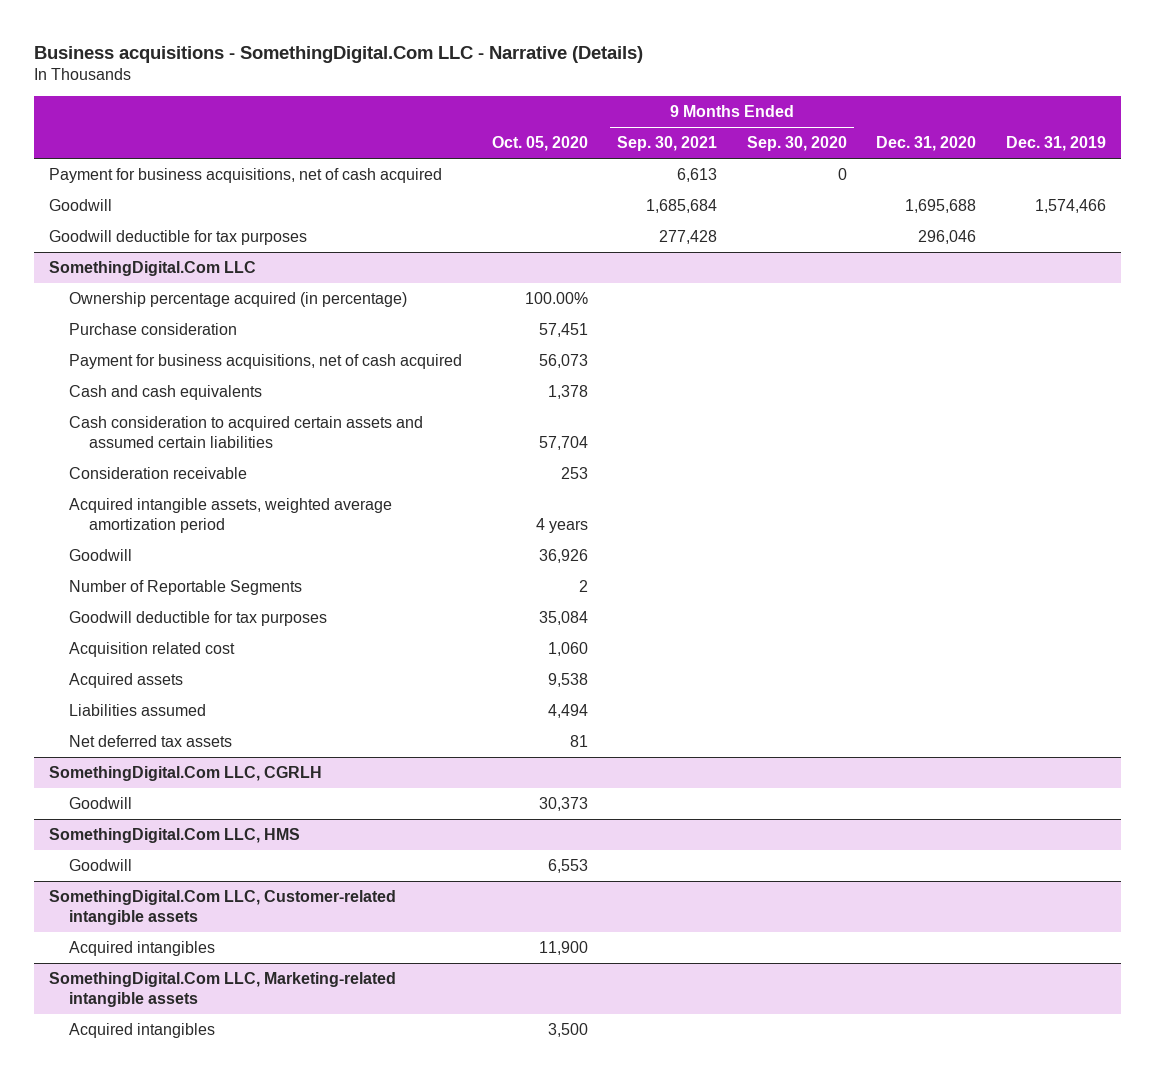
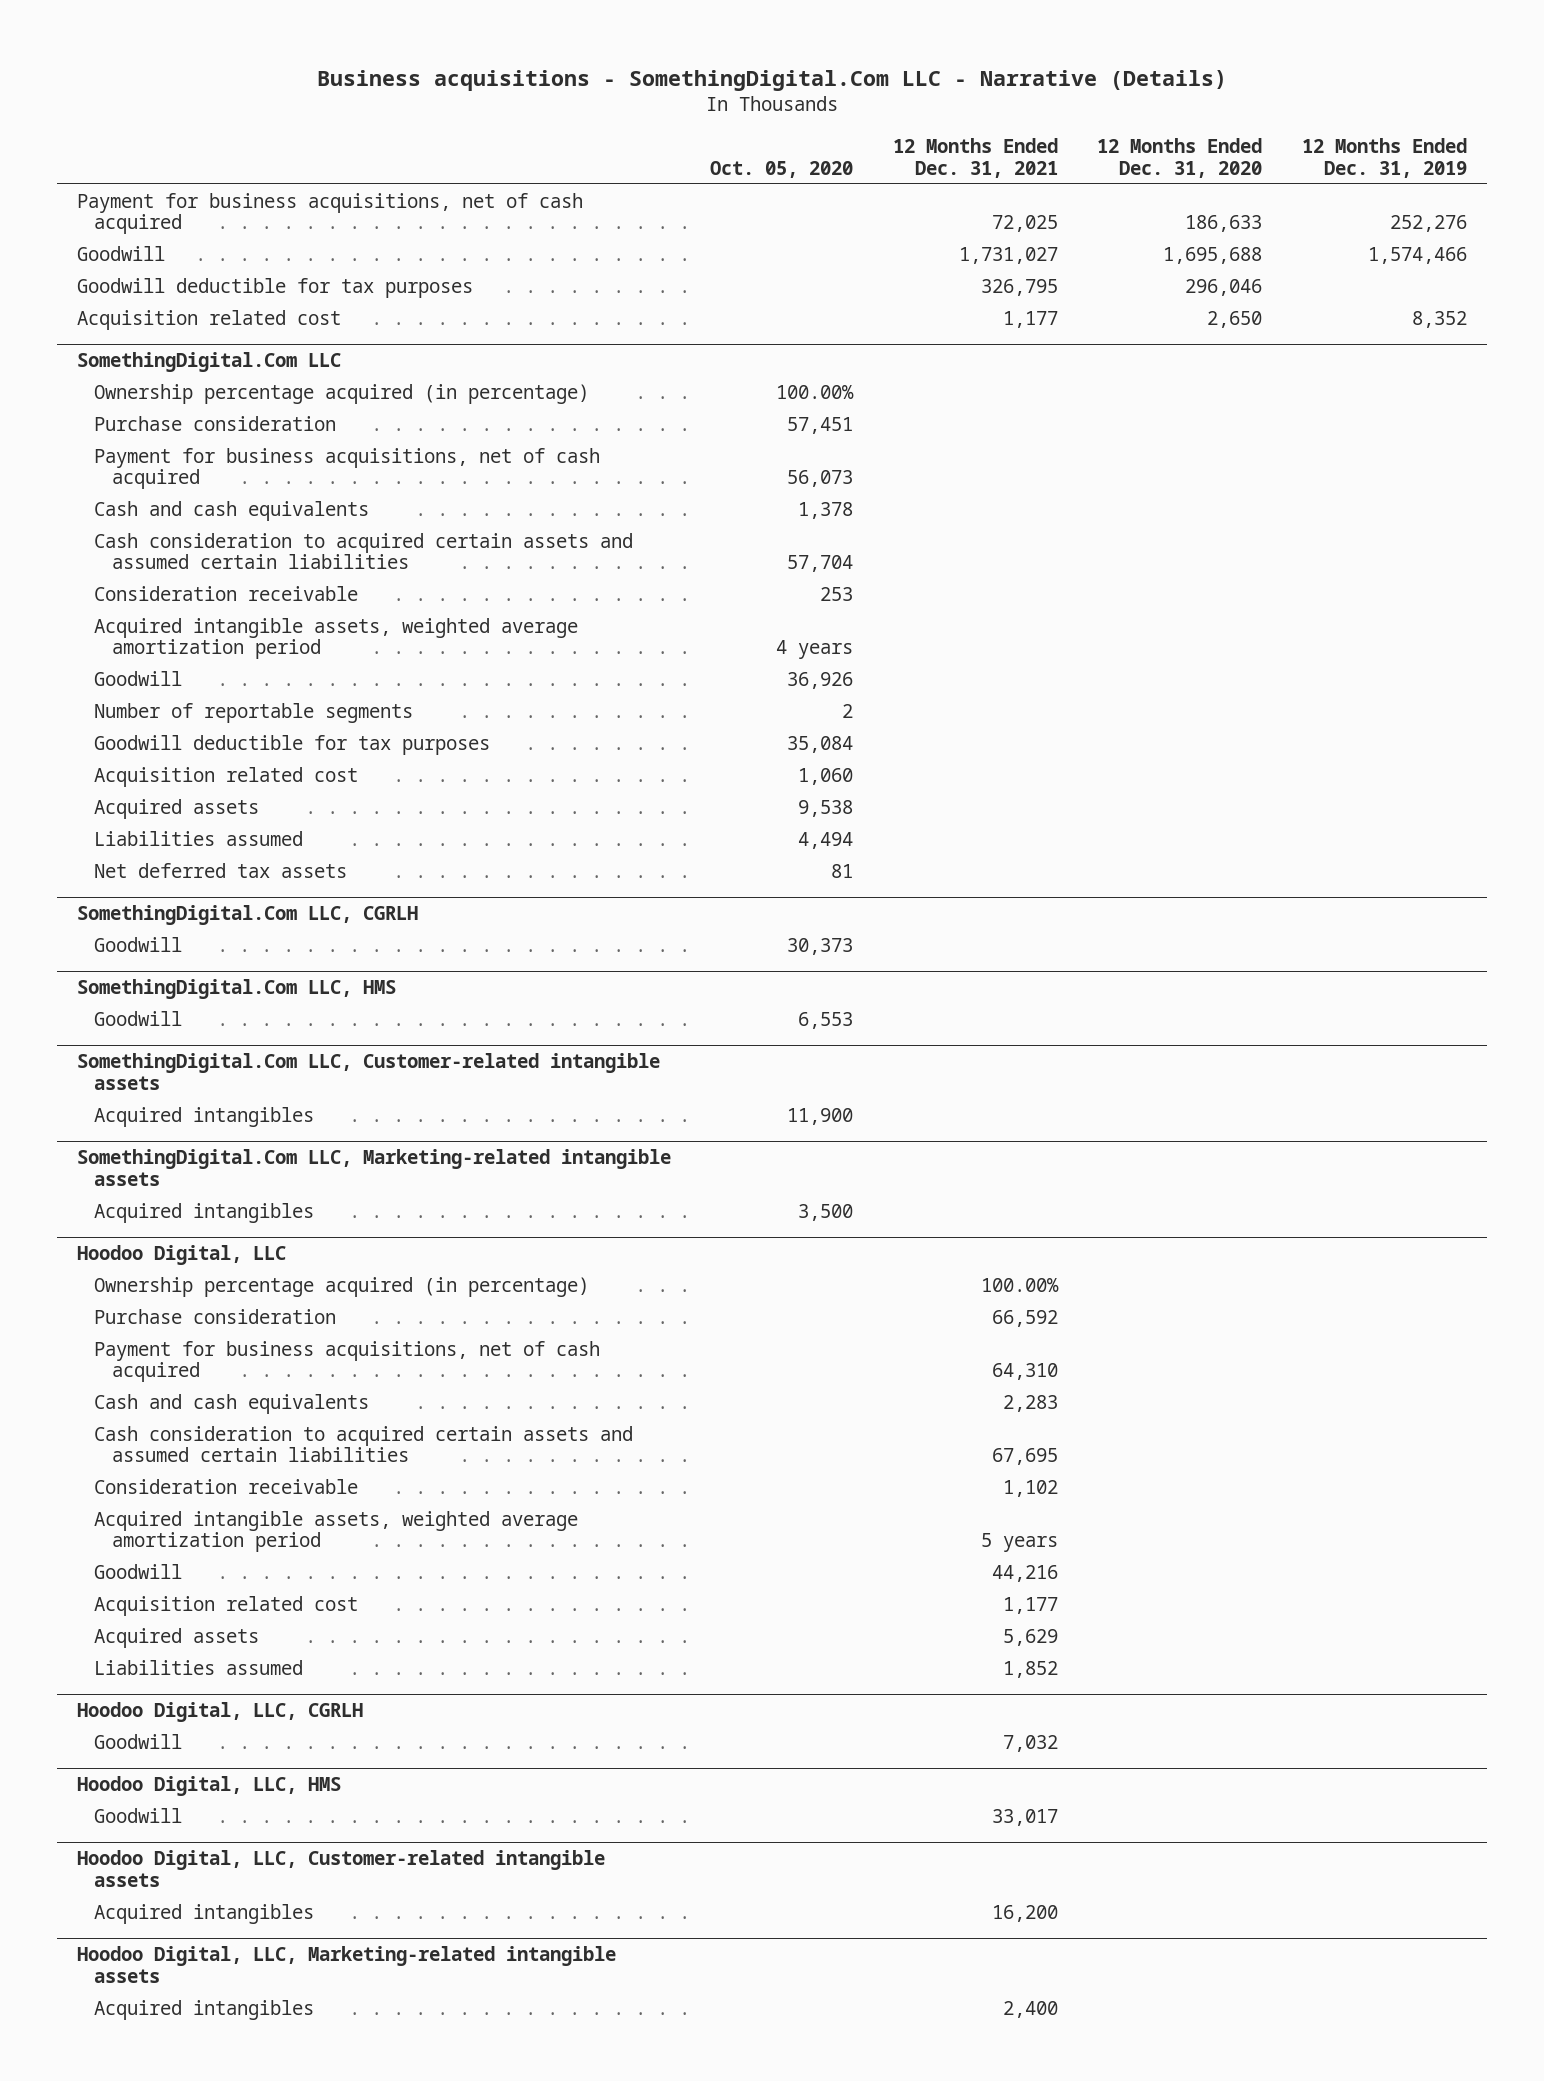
- | Oct. 05, 2020 | 9 Months Ended Sep. 30, 2021 | 9 Months Ended Sep. 30, 2020 | Dec. 31, 2020 | Dec. 31, 2019
+ | Oct. 05, 2020 | 12 Months Ended Dec. 31, 2021 | 12 Months Ended Dec. 31, 2020 | 12 Months Ended Dec. 31, 2019
+ Acquisition related cost | | 1,177 | 2,650 | 8,352
@ SomethingDigital.Com LLC
- Number of Reportable Segments | 2 | | | |
+ Number of reportable segments | 2 | | |
+ Hoodoo Digital, LLC
+ Ownership percentage acquired (in percentage) | | 100.00% | |
+ Purchase consideration | | 66,592 | |
+ Payment for business acquisitions, net of cash acquired | | 64,310 | |
+ Cash and cash equivalents | | 2,283 | |
+ Cash consideration to acquired certain assets and assumed certain liabilities | | 67,695 | |
+ Consideration receivable | | 1,102 | |
+ Acquired intangible assets, weighted average amortization period | | 5 years | |
+ Goodwill | | 44,216 | |
+ Acquisition related cost | | 1,177 | |
+ Acquired assets | | 5,629 | |
+ Liabilities assumed | | 1,852 | |
+ Hoodoo Digital, LLC, CGRLH
+ Goodwill | | 7,032 | |
+ Hoodoo Digital, LLC, HMS
+ Goodwill | | 33,017 | |
+ Hoodoo Digital, LLC, Customer-related intangible assets
+ Acquired intangibles | | 16,200 | |
+ Hoodoo Digital, LLC, Marketing-related intangible assets
+ Acquired intangibles | | 2,400 | |

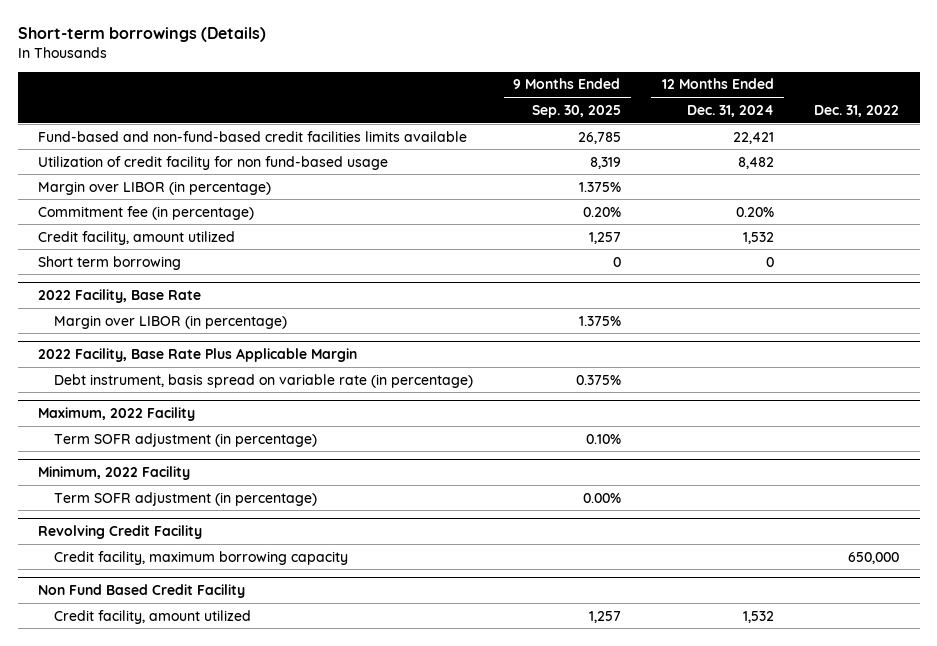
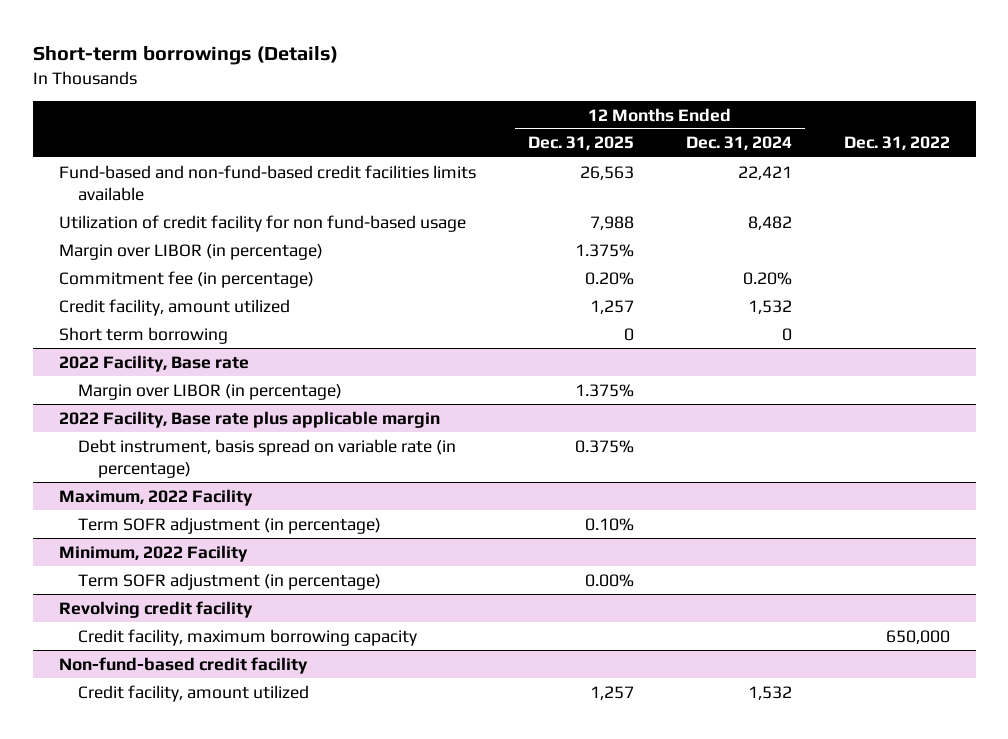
- | 9 Months Ended Sep. 30, 2025 | 12 Months Ended Dec. 31, 2024 | Dec. 31, 2022
+ | 12 Months Ended Dec. 31, 2025 | 12 Months Ended Dec. 31, 2024 | Dec. 31, 2022
- 2022 Facility, Base Rate
+ 2022 Facility, Base rate
- 2022 Facility, Base Rate Plus Applicable Margin
+ 2022 Facility, Base rate plus applicable margin
- Revolving Credit Facility
+ Revolving credit facility
- Non Fund Based Credit Facility
+ Non-fund-based credit facility

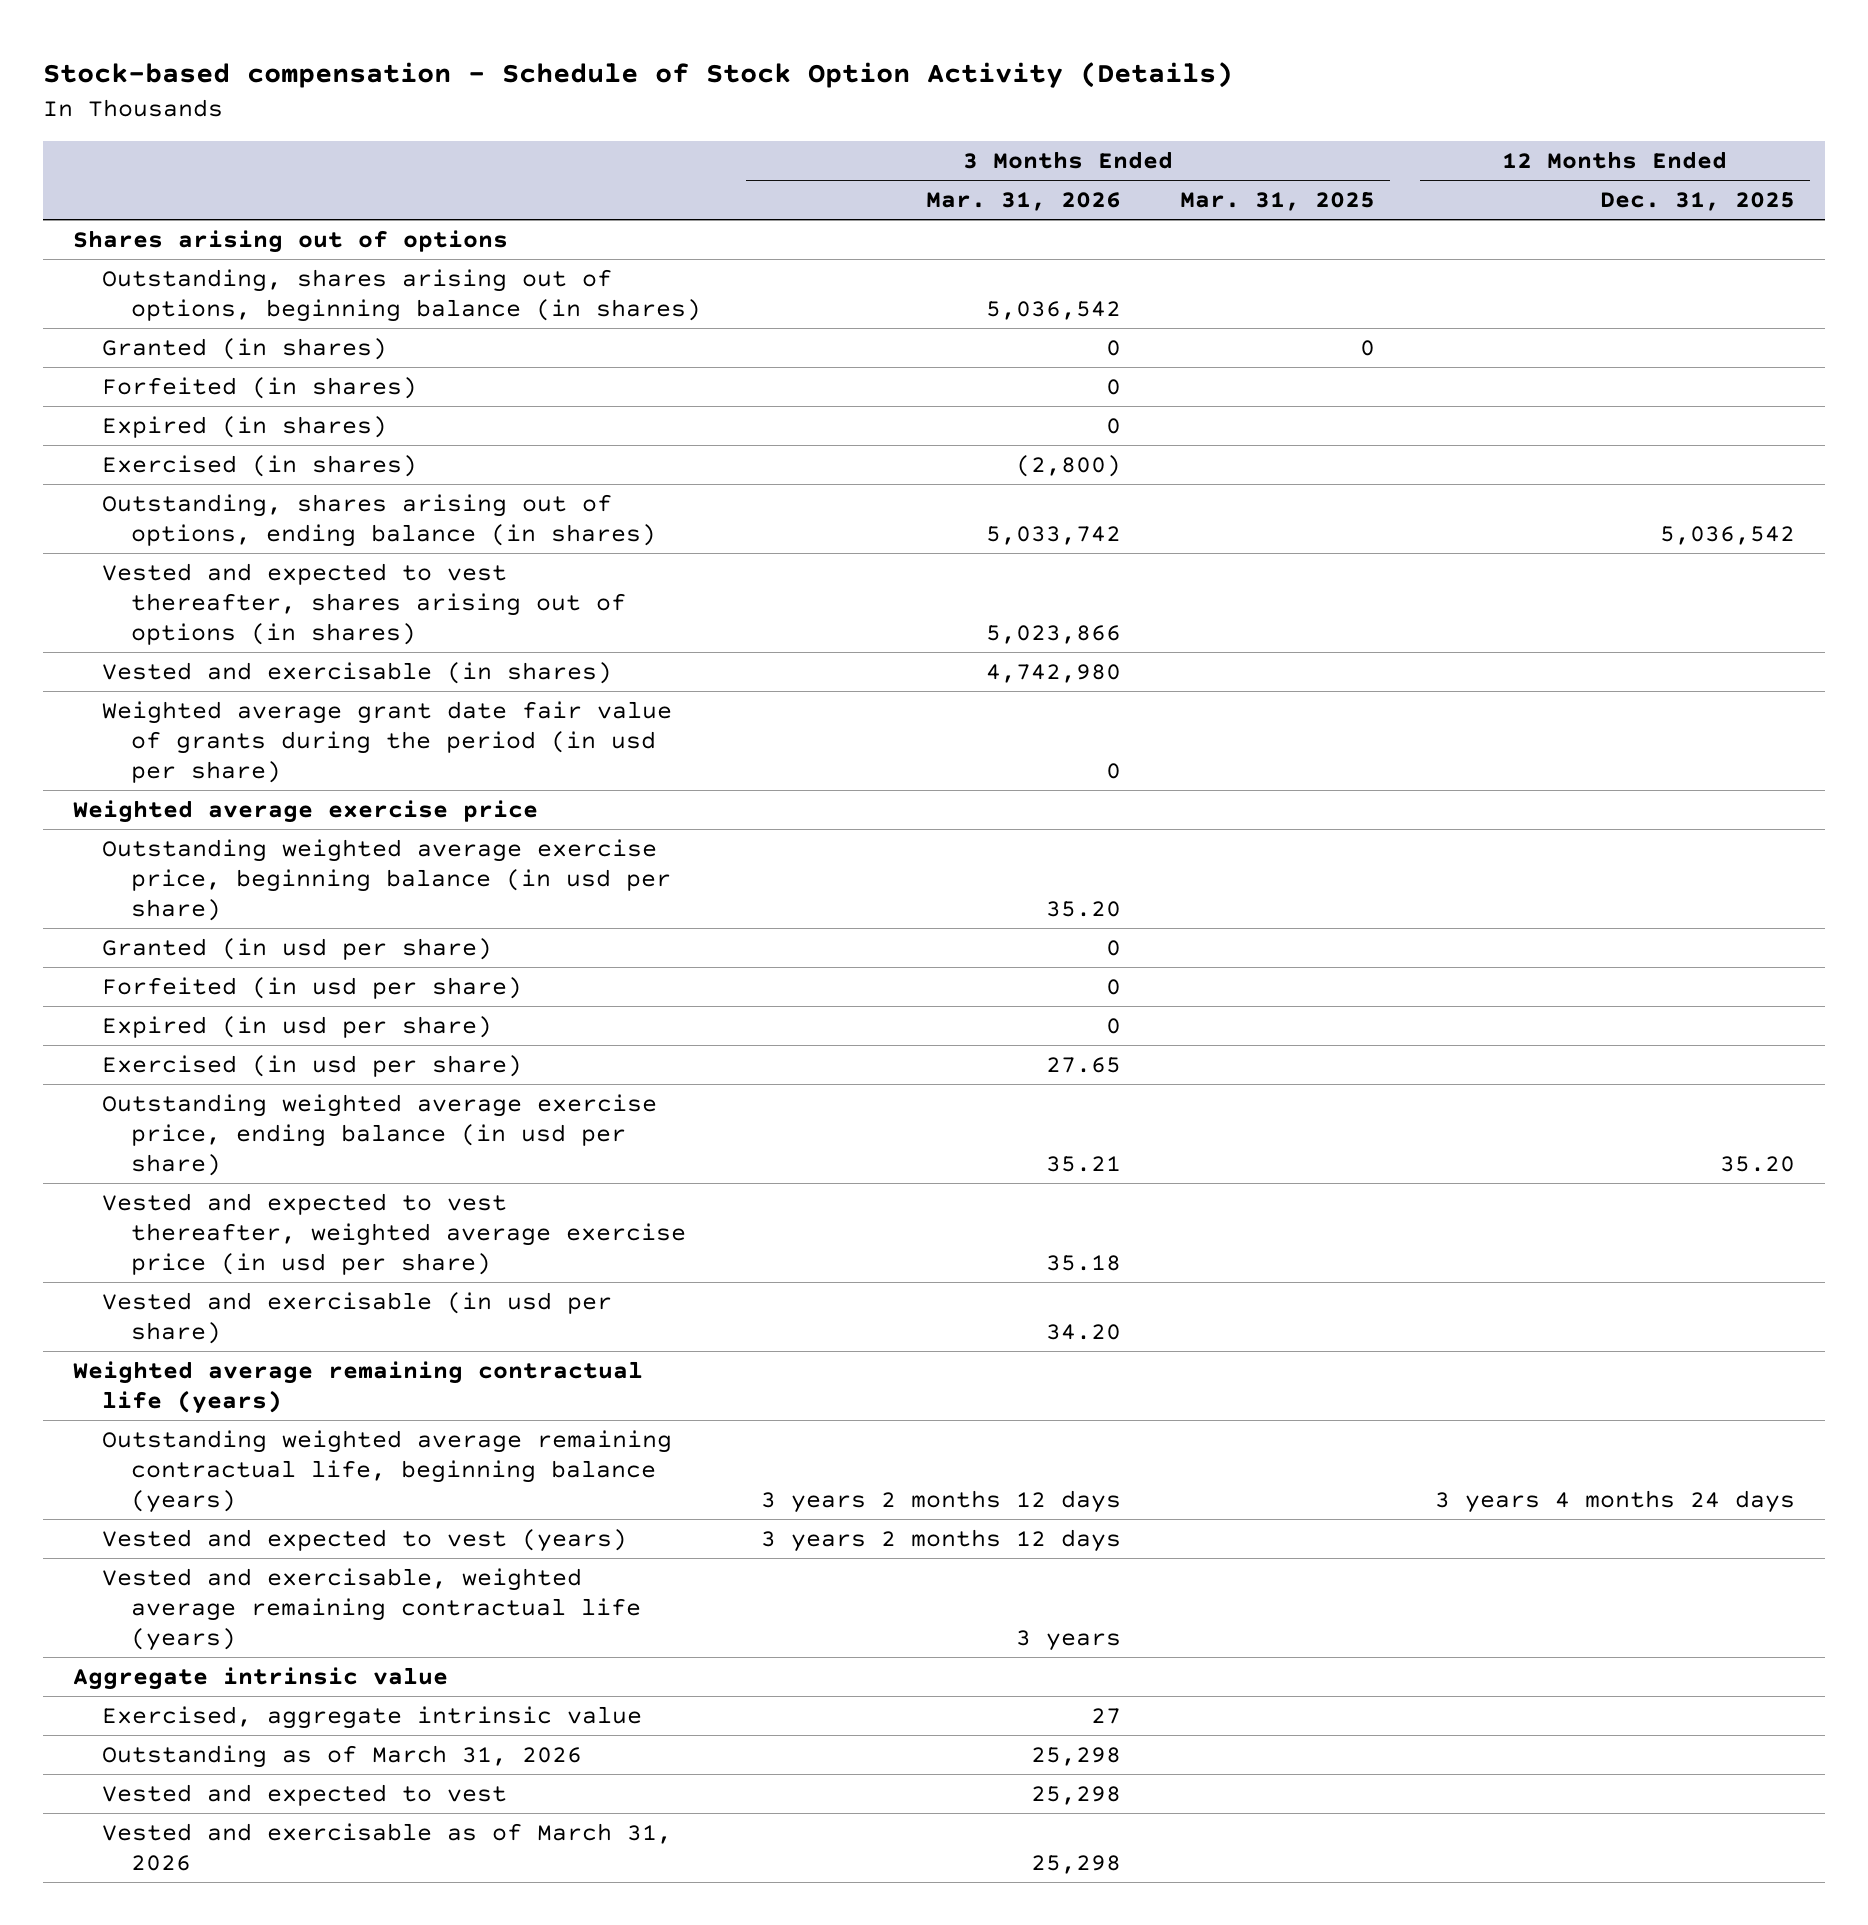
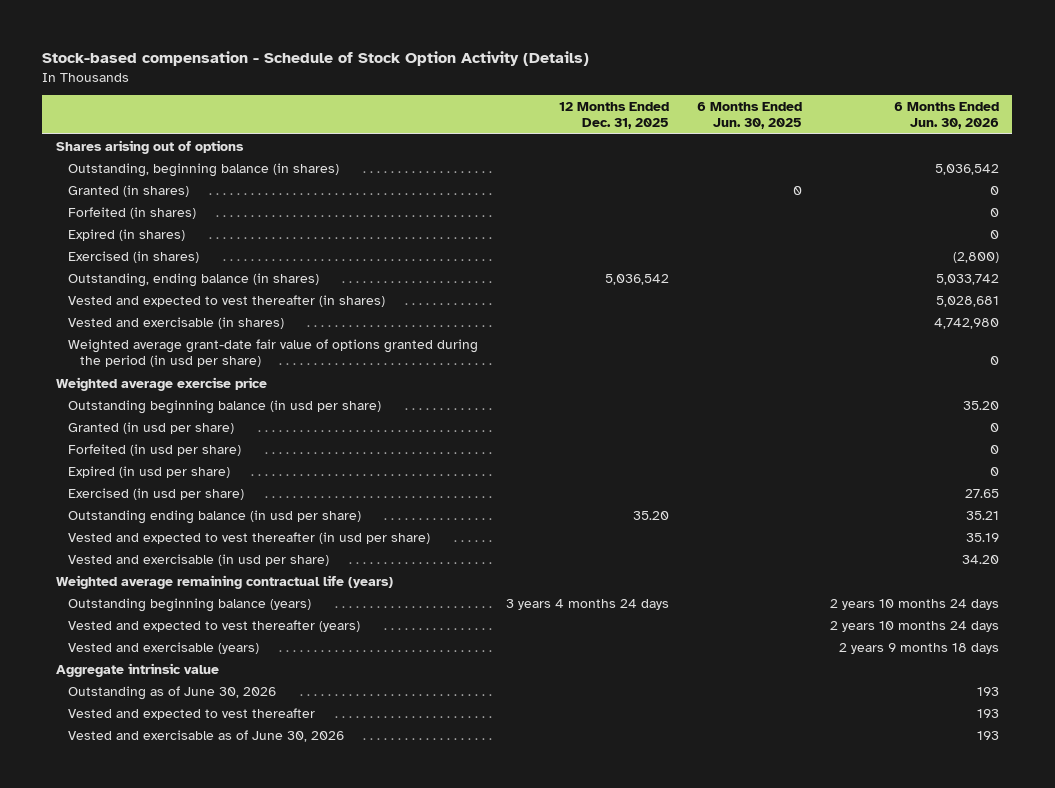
- | 3 Months Ended Mar. 31, 2026 | 3 Months Ended Mar. 31, 2025 | 12 Months Ended Dec. 31, 2025
+ | 12 Months Ended Dec. 31, 2025 | 6 Months Ended Jun. 30, 2025 | 6 Months Ended Jun. 30, 2026
- Outstanding, shares arising out of options, beginning balance (in shares) | 5,036,542 | |
+ Outstanding, beginning balance (in shares) | | | 5,036,542
- Outstanding, shares arising out of options, ending balance (in shares) | 5,033,742 | | 5,036,542
- Vested and expected to vest thereafter, shares arising out of options (in shares) | 5,023,866 | |
+ Outstanding, ending balance (in shares) | 5,036,542 | | 5,033,742
+ Vested and expected to vest thereafter (in shares) | | | 5,028,681
- Weighted average grant date fair value of grants during the period (in usd per share) | 0 | |
+ Weighted average grant-date fair value of options granted during the period (in usd per share) | | | 0
- Outstanding weighted average exercise price, beginning balance (in usd per share) | 35.20 | |
+ Outstanding beginning balance (in usd per share) | | | 35.20
- Outstanding weighted average exercise price, ending balance (in usd per share) | 35.21 | | 35.20
- Vested and expected to vest thereafter, weighted average exercise price (in usd per share) | 35.18 | |
+ Outstanding ending balance (in usd per share) | 35.20 | | 35.21
+ Vested and expected to vest thereafter (in usd per share) | | | 35.19
- Outstanding weighted average remaining contractual life, beginning balance (years) | 3 years 2 months 12 days | | 3 years 4 months 24 days
- Vested and expected to vest (years) | 3 years 2 months 12 days | |
- Vested and exercisable, weighted average remaining contractual life (years) | 3 years | |
+ Outstanding beginning balance (years) | 3 years 4 months 24 days | | 2 years 10 months 24 days
+ Vested and expected to vest thereafter (years) | | | 2 years 10 months 24 days
+ Vested and exercisable (years) | | | 2 years 9 months 18 days
- Exercised, aggregate intrinsic value | 27 | |
- Outstanding as of March 31, 2026 | 25,298 | |
- Vested and expected to vest | 25,298 | |
- Vested and exercisable as of March 31, 2026 | 25,298 | |
+ Outstanding as of June 30, 2026 | | | 193
+ Vested and expected to vest thereafter | | | 193
+ Vested and exercisable as of June 30, 2026 | | | 193

